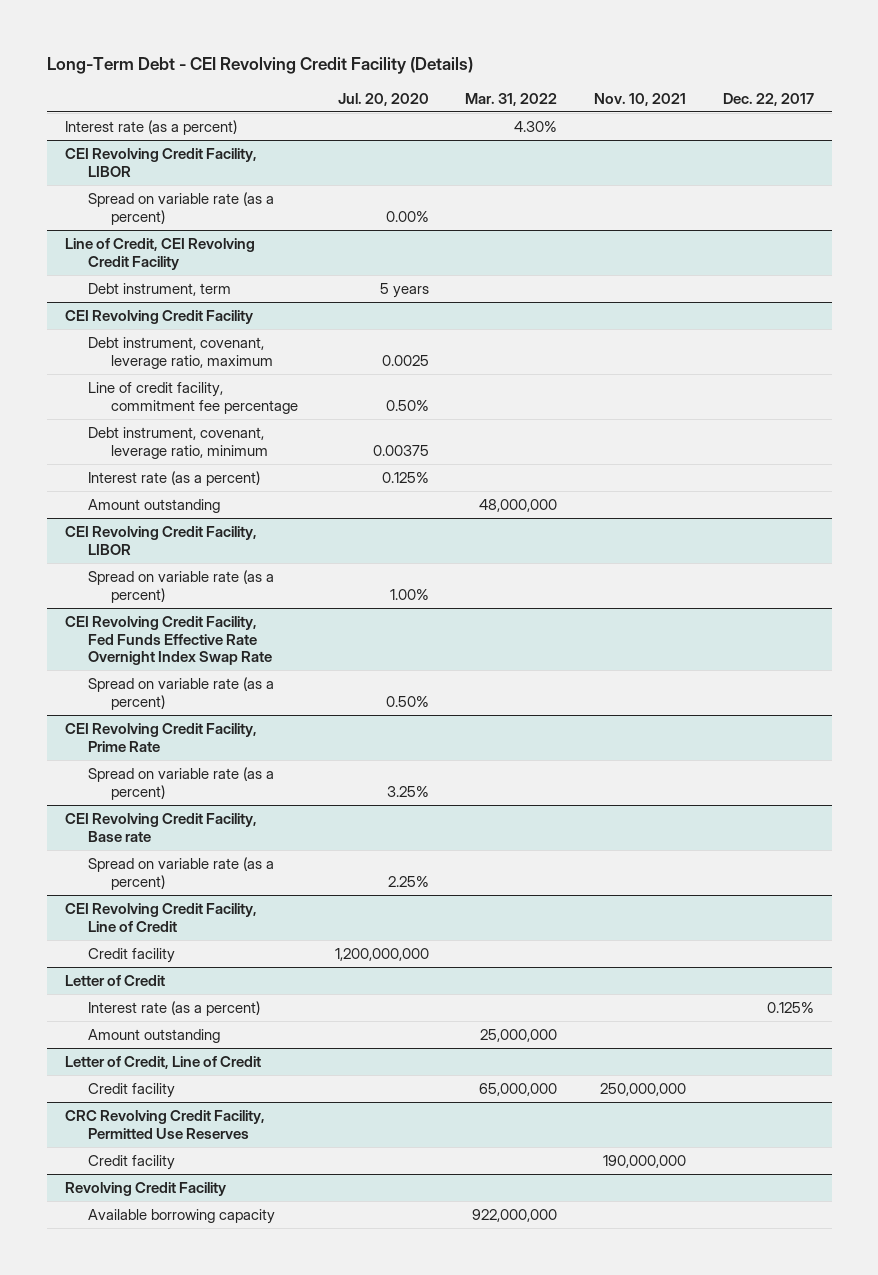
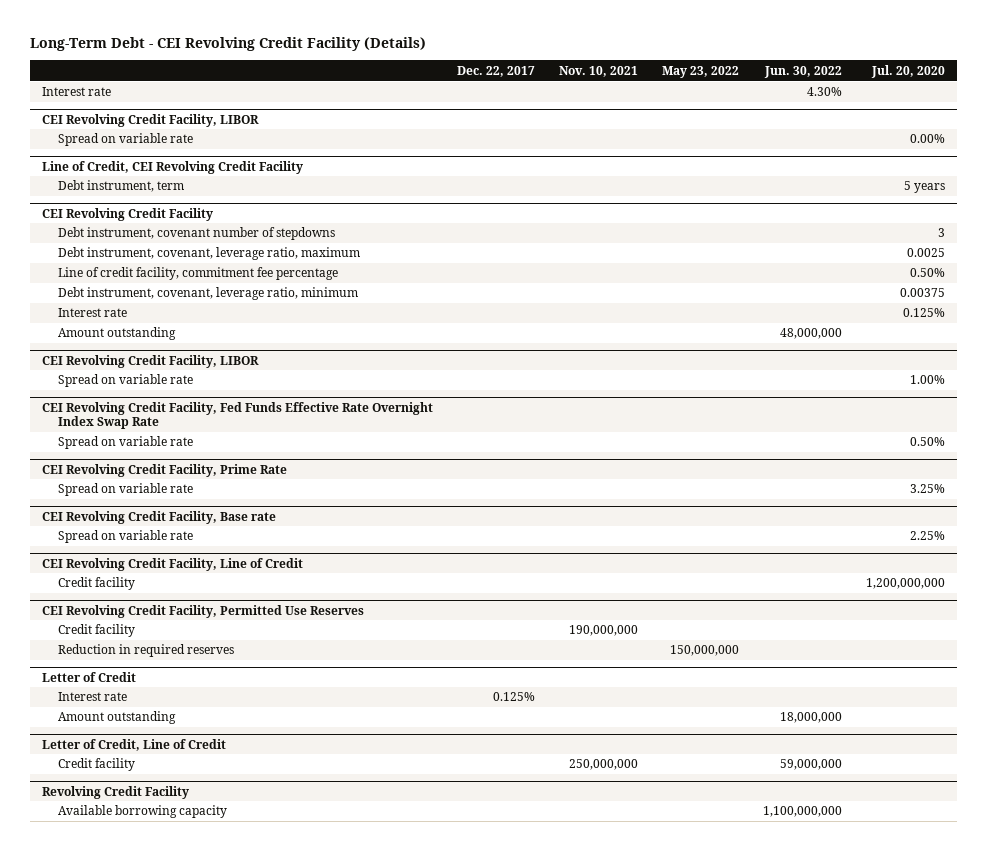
- | Jul. 20, 2020 | Mar. 31, 2022 | Nov. 10, 2021 | Dec. 22, 2017
+ | Dec. 22, 2017 | Nov. 10, 2021 | May 23, 2022 | Jun. 30, 2022 | Jul. 20, 2020
- Interest rate (as a percent) | | 4.30% | |
+ Interest rate | | | | 4.30% |
@ CEI Revolving Credit Facility, LIBOR
- Spread on variable rate (as a percent) | 0.00% | | |
+ Spread on variable rate | | | | | 0.00%
@ CEI Revolving Credit Facility
+ Debt instrument, covenant number of stepdowns | | | | | 3
- Interest rate (as a percent) | 0.125% | | |
+ Interest rate | | | | | 0.125%
@ CEI Revolving Credit Facility, LIBOR
- Spread on variable rate (as a percent) | 1.00% | | |
+ Spread on variable rate | | | | | 1.00%
@ CEI Revolving Credit Facility, Fed Funds Effective Rate Overnight Index Swap Rate
- Spread on variable rate (as a percent) | 0.50% | | |
+ Spread on variable rate | | | | | 0.50%
@ CEI Revolving Credit Facility, Prime Rate
- Spread on variable rate (as a percent) | 3.25% | | |
+ Spread on variable rate | | | | | 3.25%
@ CEI Revolving Credit Facility, Base rate
- Spread on variable rate (as a percent) | 2.25% | | |
+ Spread on variable rate | | | | | 2.25%
+ CEI Revolving Credit Facility, Permitted Use Reserves
+ Credit facility | | 190,000,000 | | |
+ Reduction in required reserves | | | 150,000,000 | |
@ Letter of Credit
- Interest rate (as a percent) | | | | 0.125%
+ Interest rate | 0.125% | | | |
- CRC Revolving Credit Facility, Permitted Use Reserves
- Credit facility | | | 190,000,000 |

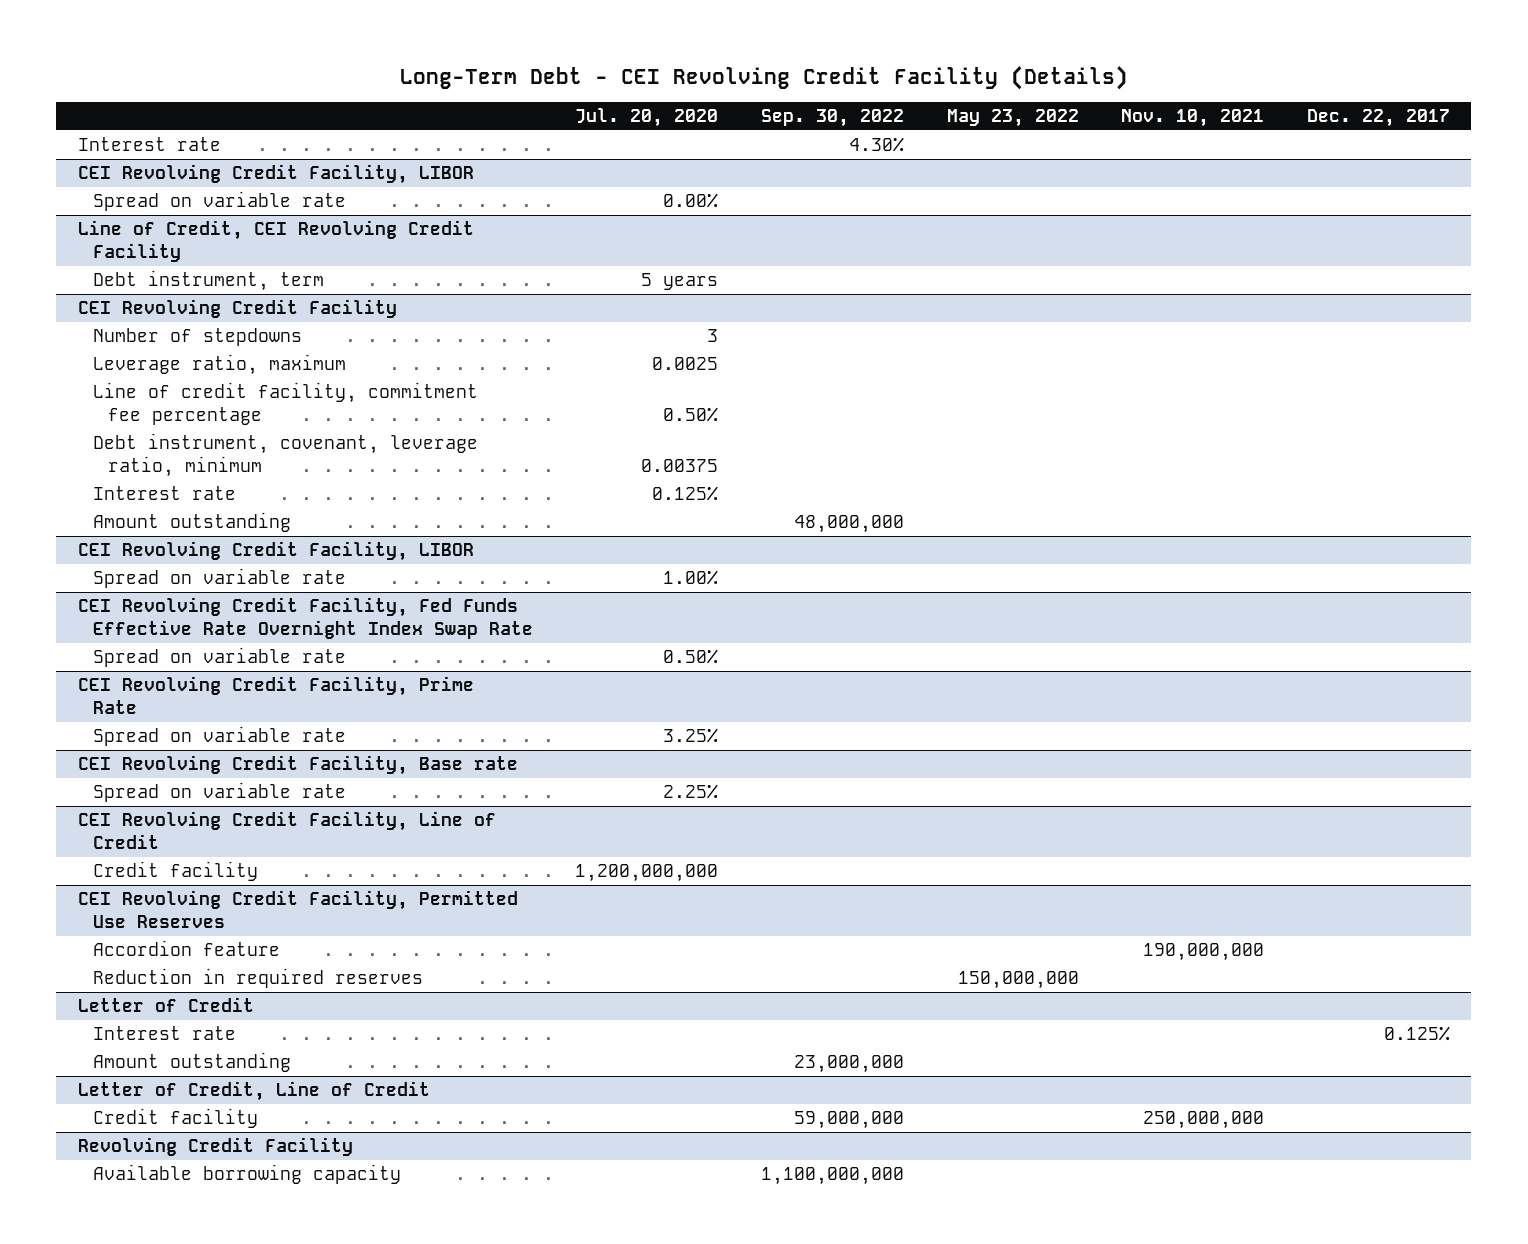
- | Dec. 22, 2017 | Nov. 10, 2021 | May 23, 2022 | Jun. 30, 2022 | Jul. 20, 2020
+ | Jul. 20, 2020 | Sep. 30, 2022 | May 23, 2022 | Nov. 10, 2021 | Dec. 22, 2017
@ CEI Revolving Credit Facility
- Debt instrument, covenant number of stepdowns | | | | | 3
- Debt instrument, covenant, leverage ratio, maximum | | | | | 0.0025
+ Number of stepdowns | 3 | | | |
+ Leverage ratio, maximum | 0.0025 | | | |
@ CEI Revolving Credit Facility, Permitted Use Reserves
- Credit facility | | 190,000,000 | | |
+ Accordion feature | | | | 190,000,000 |

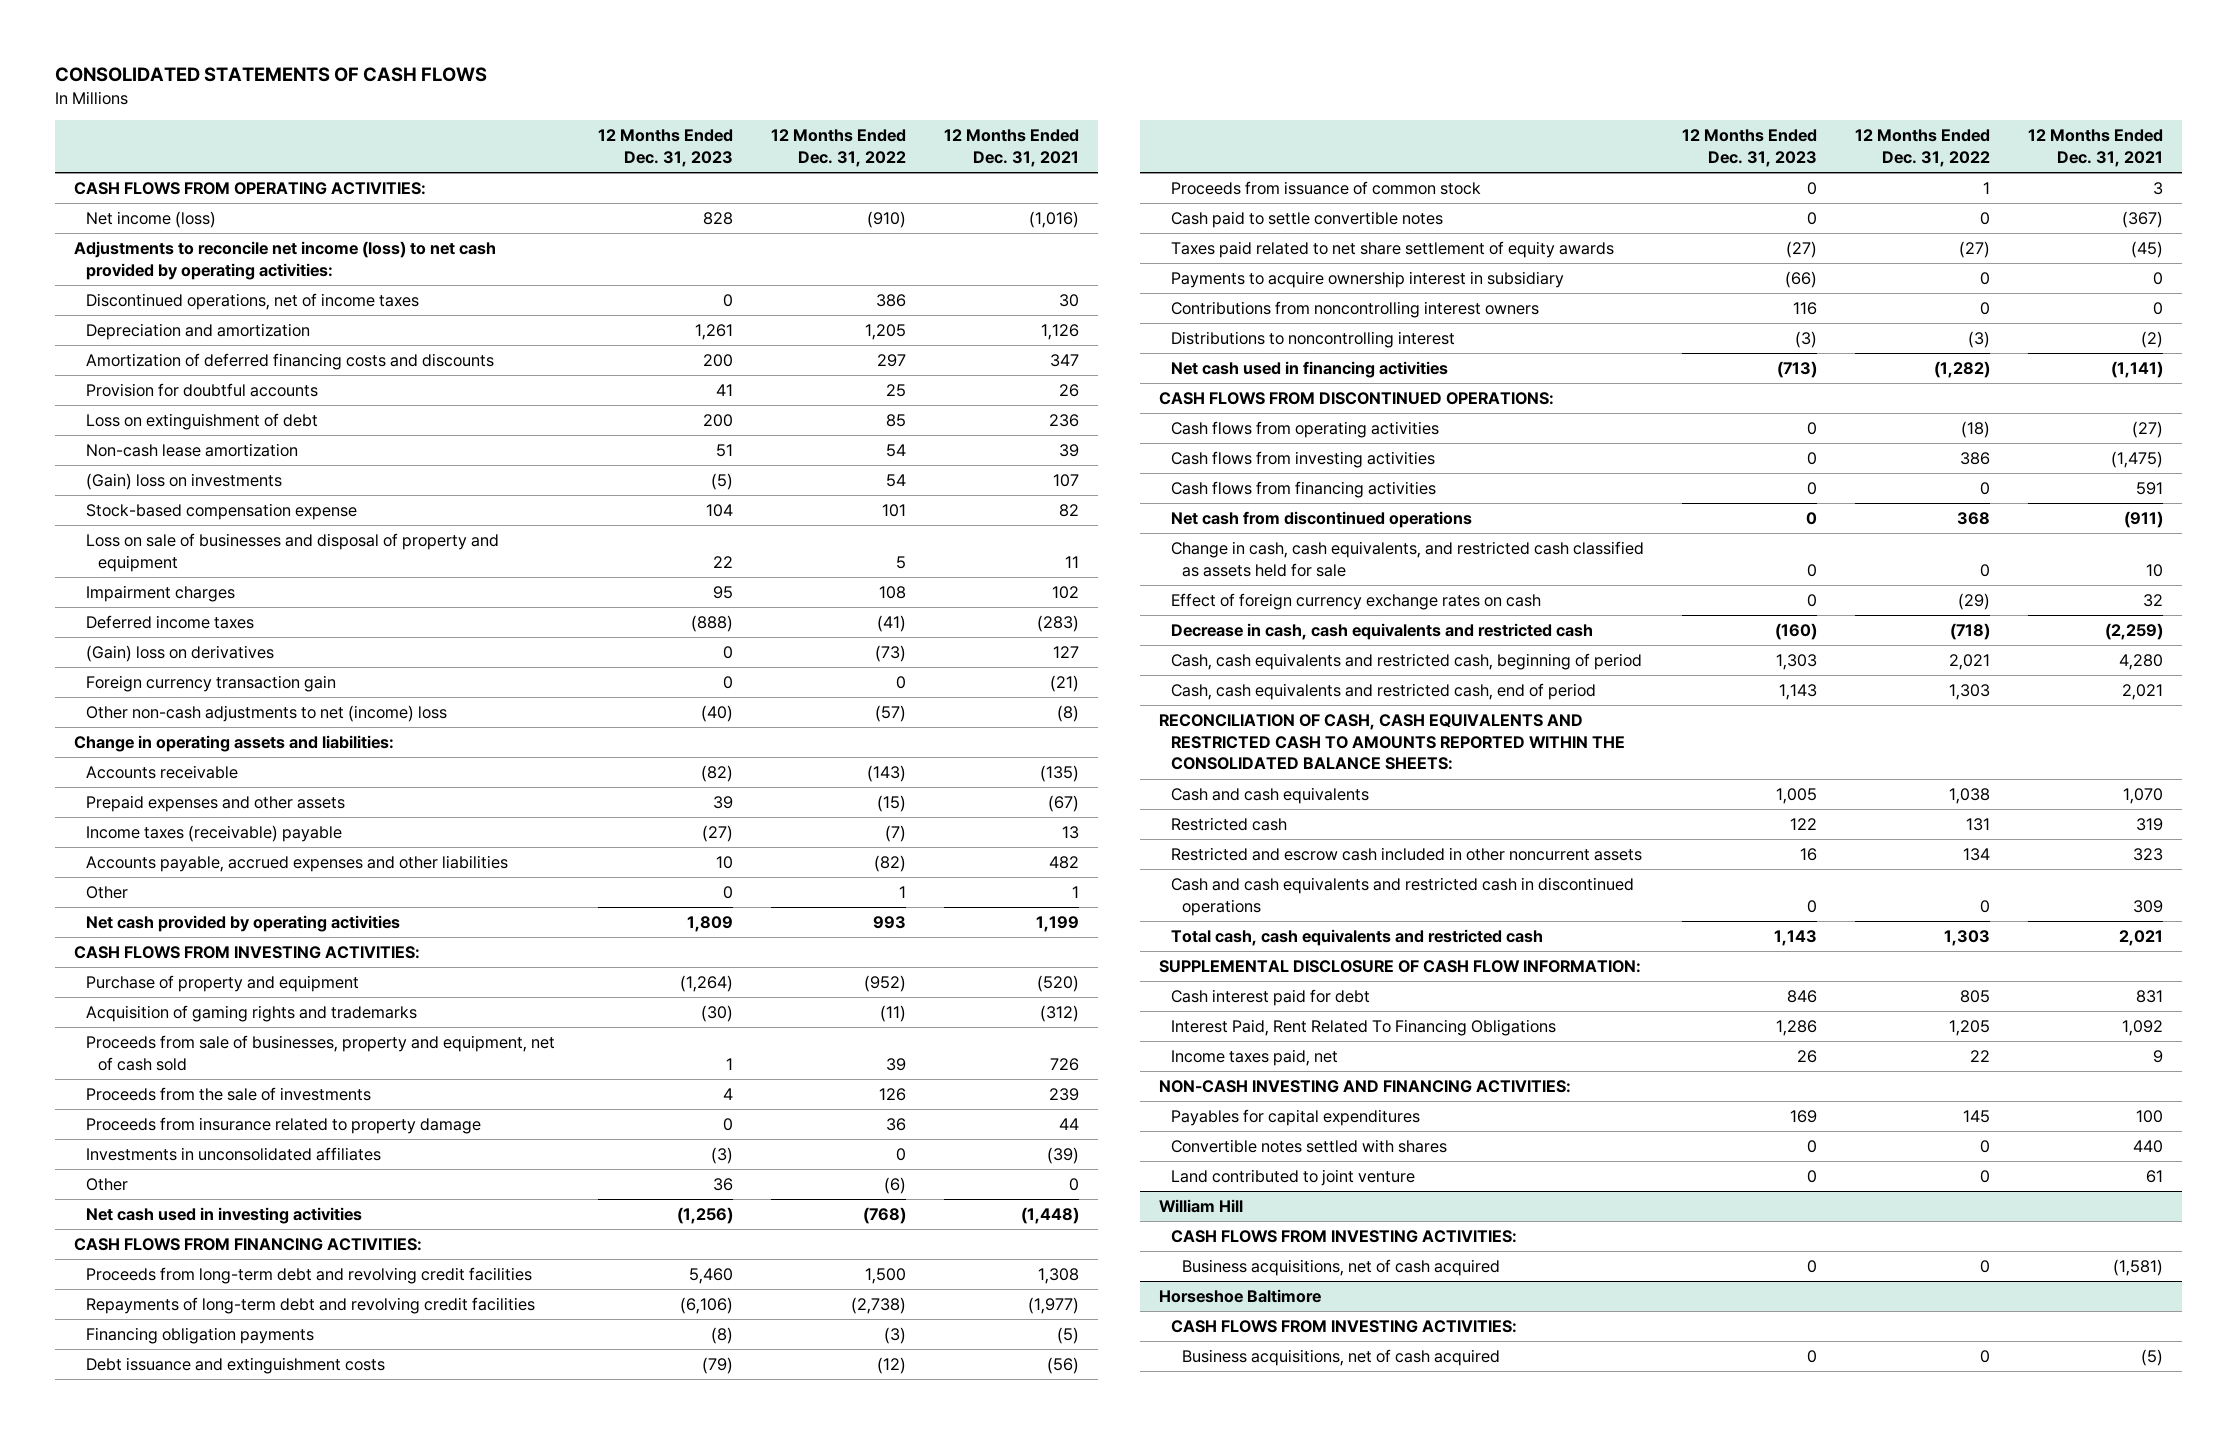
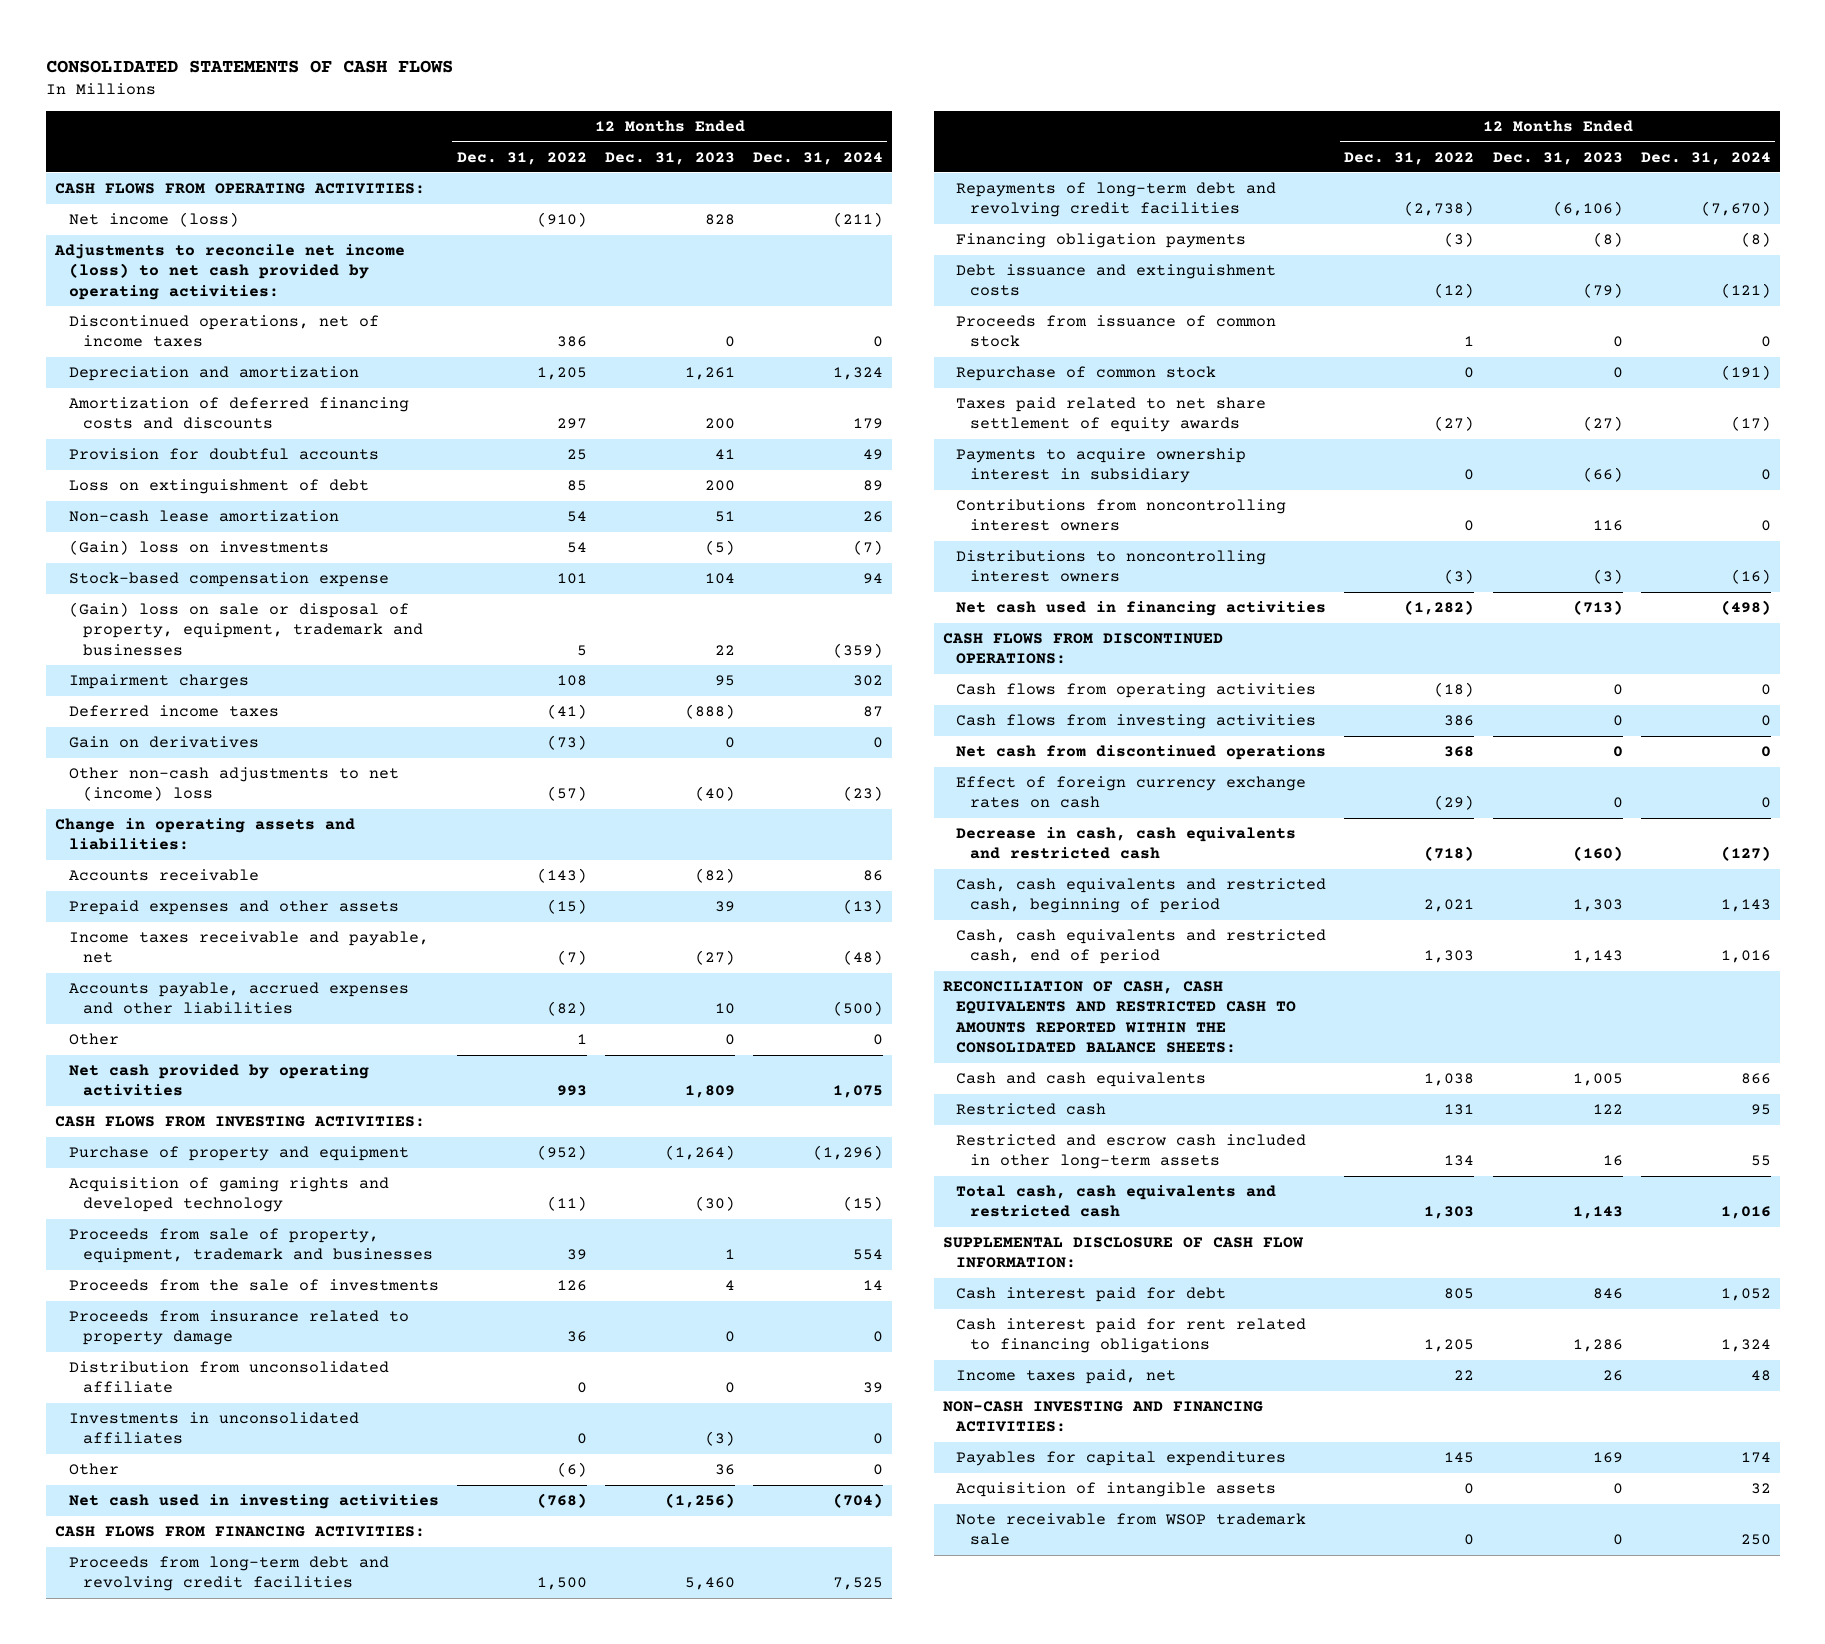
- | 12 Months Ended Dec. 31, 2023 | 12 Months Ended Dec. 31, 2022 | 12 Months Ended Dec. 31, 2021
+ | 12 Months Ended Dec. 31, 2022 | 12 Months Ended Dec. 31, 2023 | 12 Months Ended Dec. 31, 2024
- Loss on sale of businesses and disposal of property and equipment | 22 | 5 | 11
+ (Gain) loss on sale or disposal of property, equipment, trademark and businesses | 5 | 22 | (359)
- (Gain) loss on derivatives | 0 | (73) | 127
- Foreign currency transaction gain | 0 | 0 | (21)
+ Gain on derivatives | (73) | 0 | 0
- Income taxes (receivable) payable | (27) | (7) | 13
+ Income taxes receivable and payable, net | (7) | (27) | (48)
- Acquisition of gaming rights and trademarks | (30) | (11) | (312)
- Proceeds from sale of businesses, property and equipment, net of cash sold | 1 | 39 | 726
+ Acquisition of gaming rights and developed technology | (11) | (30) | (15)
+ Proceeds from sale of property, equipment, trademark and businesses | 39 | 1 | 554
+ Distribution from unconsolidated affiliate | 0 | 0 | 39
- Cash paid to settle convertible notes | 0 | 0 | (367)
+ Repurchase of common stock | 0 | 0 | (191)
- Distributions to noncontrolling interest | (3) | (3) | (2)
+ Distributions to noncontrolling interest owners | (3) | (3) | (16)
- Cash flows from financing activities | 0 | 0 | 591
- Change in cash, cash equivalents, and restricted cash classified as assets held for sale | 0 | 0 | 10
- Restricted and escrow cash included in other noncurrent assets | 16 | 134 | 323
- Cash and cash equivalents and restricted cash in discontinued operations | 0 | 0 | 309
+ Restricted and escrow cash included in other long-term assets | 134 | 16 | 55
- Interest Paid, Rent Related To Financing Obligations | 1,286 | 1,205 | 1,092
+ Cash interest paid for rent related to financing obligations | 1,205 | 1,286 | 1,324
- Convertible notes settled with shares | 0 | 0 | 440
- Land contributed to joint venture | 0 | 0 | 61
- William Hill
- CASH FLOWS FROM INVESTING ACTIVITIES:
- Business acquisitions, net of cash acquired | 0 | 0 | (1,581)
- Horseshoe Baltimore
- CASH FLOWS FROM INVESTING ACTIVITIES:
- Business acquisitions, net of cash acquired | 0 | 0 | (5)
+ Acquisition of intangible assets | 0 | 0 | 32
+ Note receivable from WSOP trademark sale | 0 | 0 | 250

